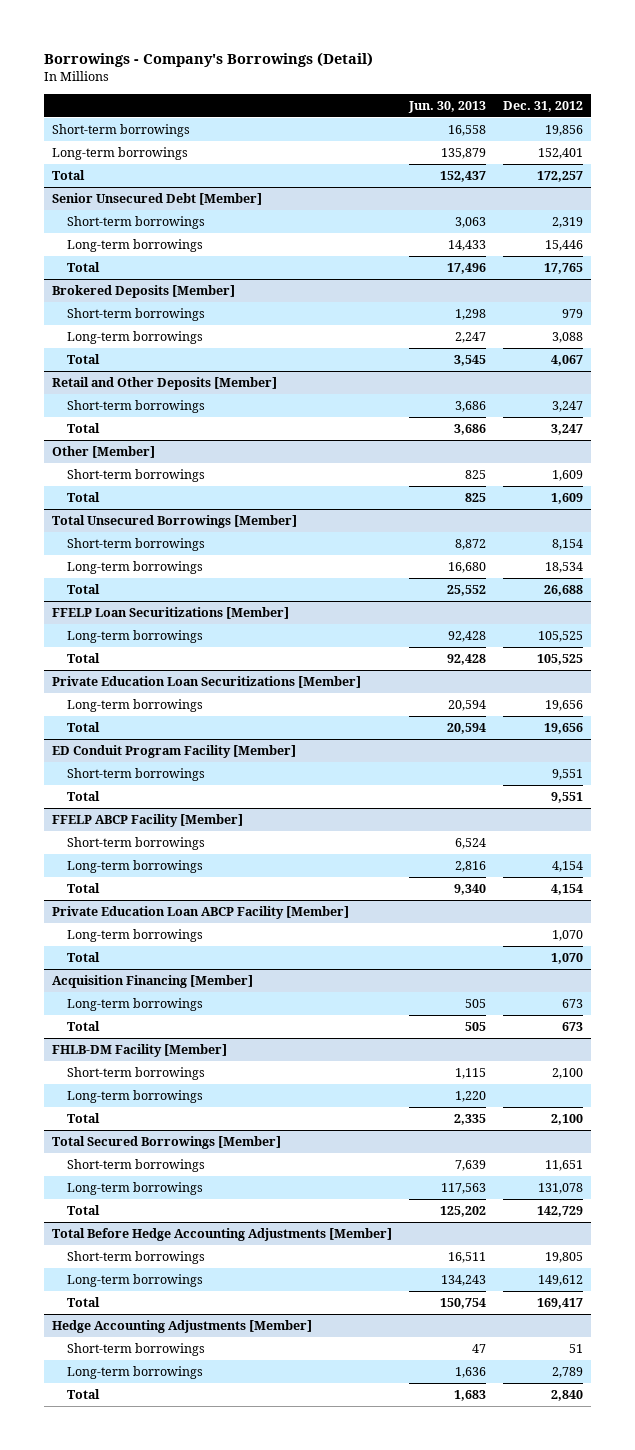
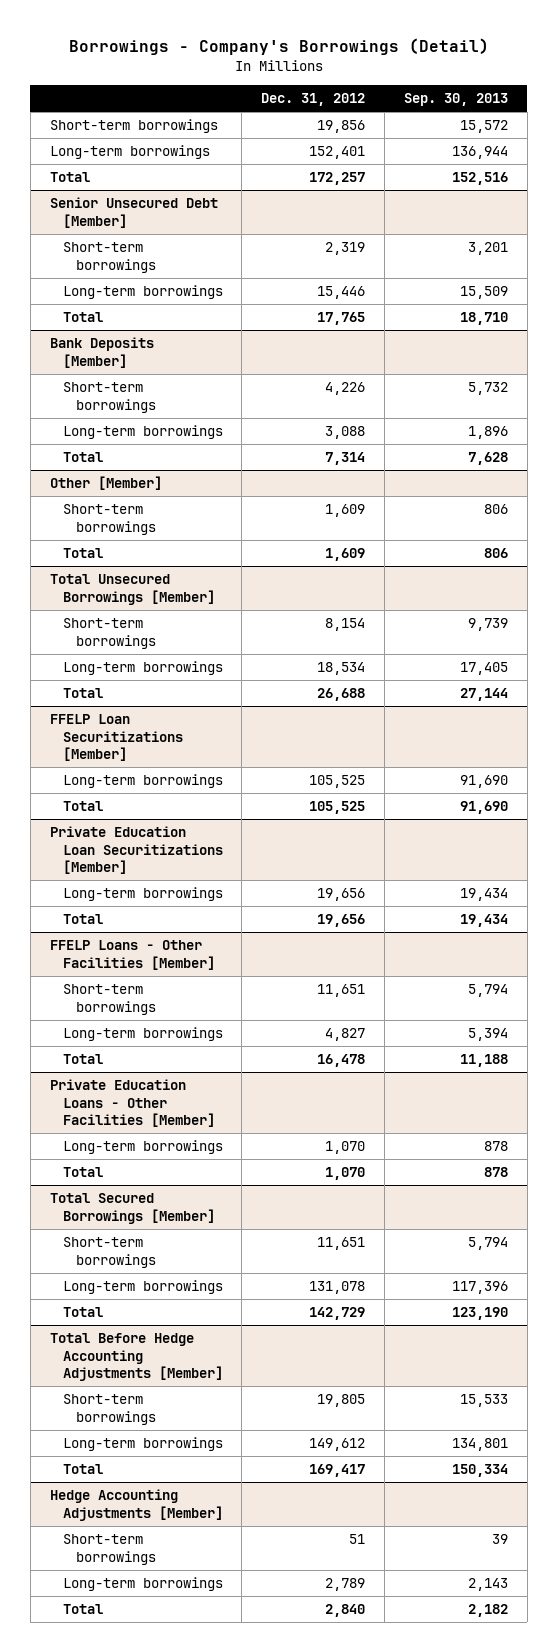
- | Jun. 30, 2013 | Dec. 31, 2012
+ | Dec. 31, 2012 | Sep. 30, 2013
- Brokered Deposits [Member]
- Short-term borrowings | 1,298 | 979
+ Bank Deposits [Member]
+ Short-term borrowings | 4,226 | 5,732
- Total | 3,545 | 4,067
- Retail and Other Deposits [Member]
- Short-term borrowings | 3,686 | 3,247
- Total | 3,686 | 3,247
+ Total | 7,314 | 7,628
- ED Conduit Program Facility [Member]
- Short-term borrowings | | 9,551
- Total | | 9,551
- FFELP ABCP Facility [Member]
- Short-term borrowings | 6,524 |
- Long-term borrowings | 2,816 | 4,154
- Total | 9,340 | 4,154
- Private Education Loan ABCP Facility [Member]
+ FFELP Loans - Other Facilities [Member]
+ Short-term borrowings | 11,651 | 5,794
+ Long-term borrowings | 4,827 | 5,394
+ Total | 16,478 | 11,188
+ Private Education Loans - Other Facilities [Member]
- Acquisition Financing [Member]
- Long-term borrowings | 505 | 673
- Total | 505 | 673
- FHLB-DM Facility [Member]
- Short-term borrowings | 1,115 | 2,100
- Long-term borrowings | 1,220 |
- Total | 2,335 | 2,100

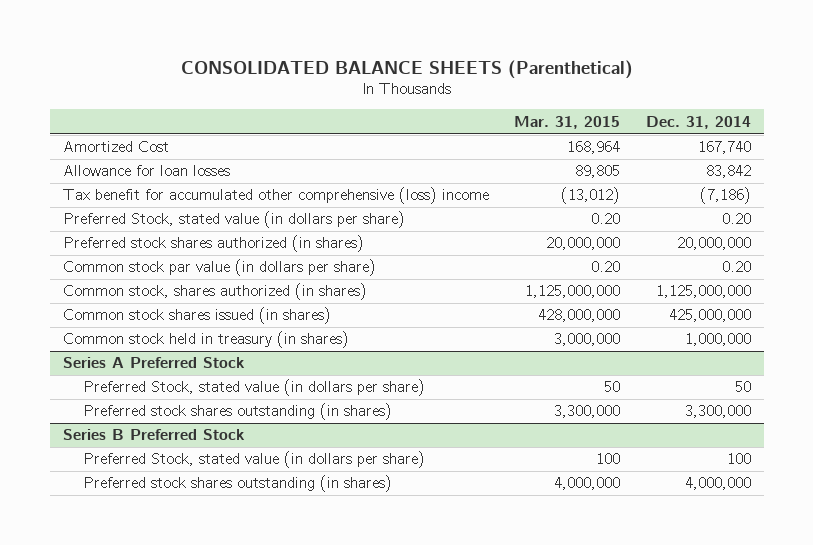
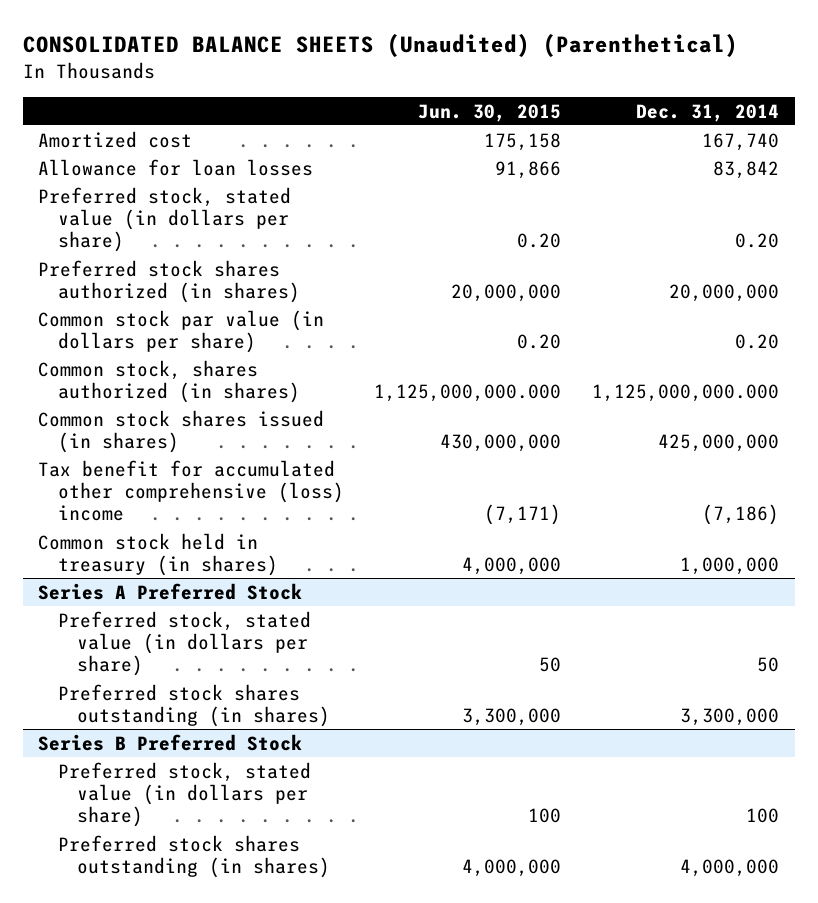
- CONSOLIDATED BALANCE SHEETS (Parenthetical)
+ CONSOLIDATED BALANCE SHEETS (Unaudited) (Parenthetical)
- | Mar. 31, 2015 | Dec. 31, 2014
+ | Jun. 30, 2015 | Dec. 31, 2014
- Amortized Cost | 168,964 | 167,740
+ Amortized cost | 175,158 | 167,740
- Preferred Stock, stated value (in dollars per share) | 0.20 | 0.20
+ Preferred stock, stated value (in dollars per share) | 0.20 | 0.20
- Common stock, shares authorized (in shares) | 1,125,000,000 | 1,125,000,000
+ Common stock, shares authorized (in shares) | 1,125,000,000.000 | 1,125,000,000.000
moved down: Tax benefit for accumulated other comprehensive (loss) income | (7,171) | (7,186)
@ Series A Preferred Stock
- Preferred Stock, stated value (in dollars per share) | 50 | 50
+ Preferred stock, stated value (in dollars per share) | 50 | 50
@ Series B Preferred Stock
- Preferred Stock, stated value (in dollars per share) | 100 | 100
+ Preferred stock, stated value (in dollars per share) | 100 | 100

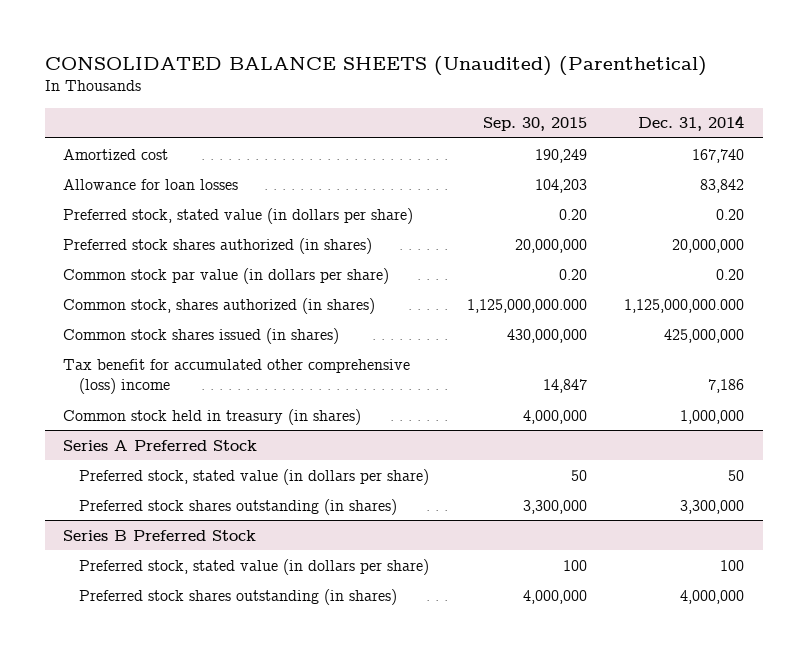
- | Jun. 30, 2015 | Dec. 31, 2014
+ | Sep. 30, 2015 | Dec. 31, 2014
- Tax benefit for accumulated other comprehensive (loss) income | (7,171) | (7,186)
+ Tax benefit for accumulated other comprehensive (loss) income | 14,847 | 7,186

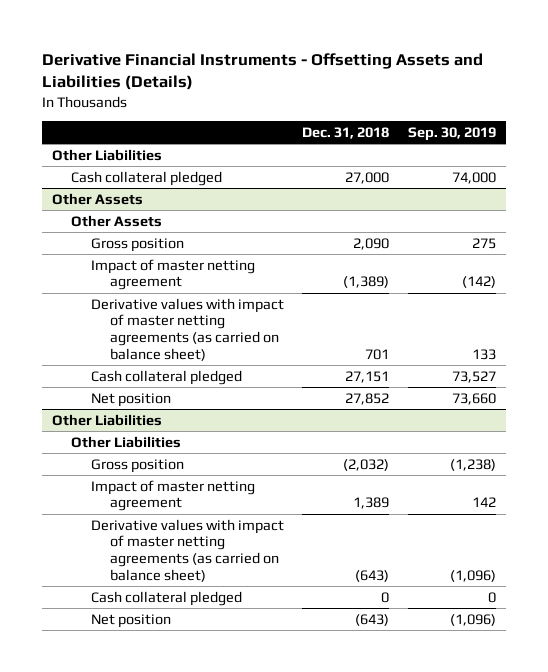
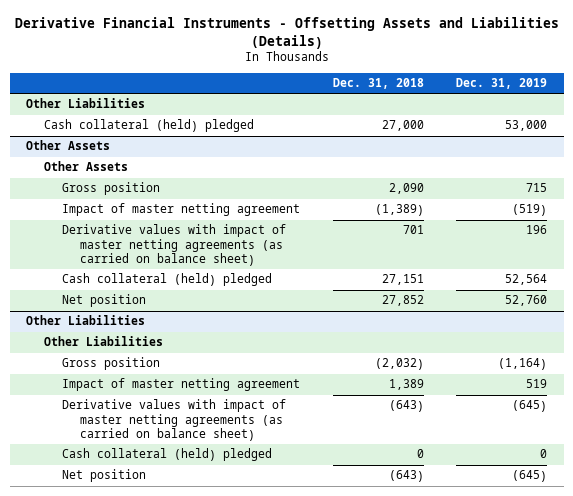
- | Dec. 31, 2018 | Sep. 30, 2019
+ | Dec. 31, 2018 | Dec. 31, 2019
- Cash collateral pledged | 27,000 | 74,000
+ Cash collateral (held) pledged | 27,000 | 53,000
@ Other Assets
- Cash collateral pledged | 27,151 | 73,527
+ Cash collateral (held) pledged | 27,151 | 52,564
@ Other Liabilities
- Cash collateral pledged | 0 | 0
+ Cash collateral (held) pledged | 0 | 0

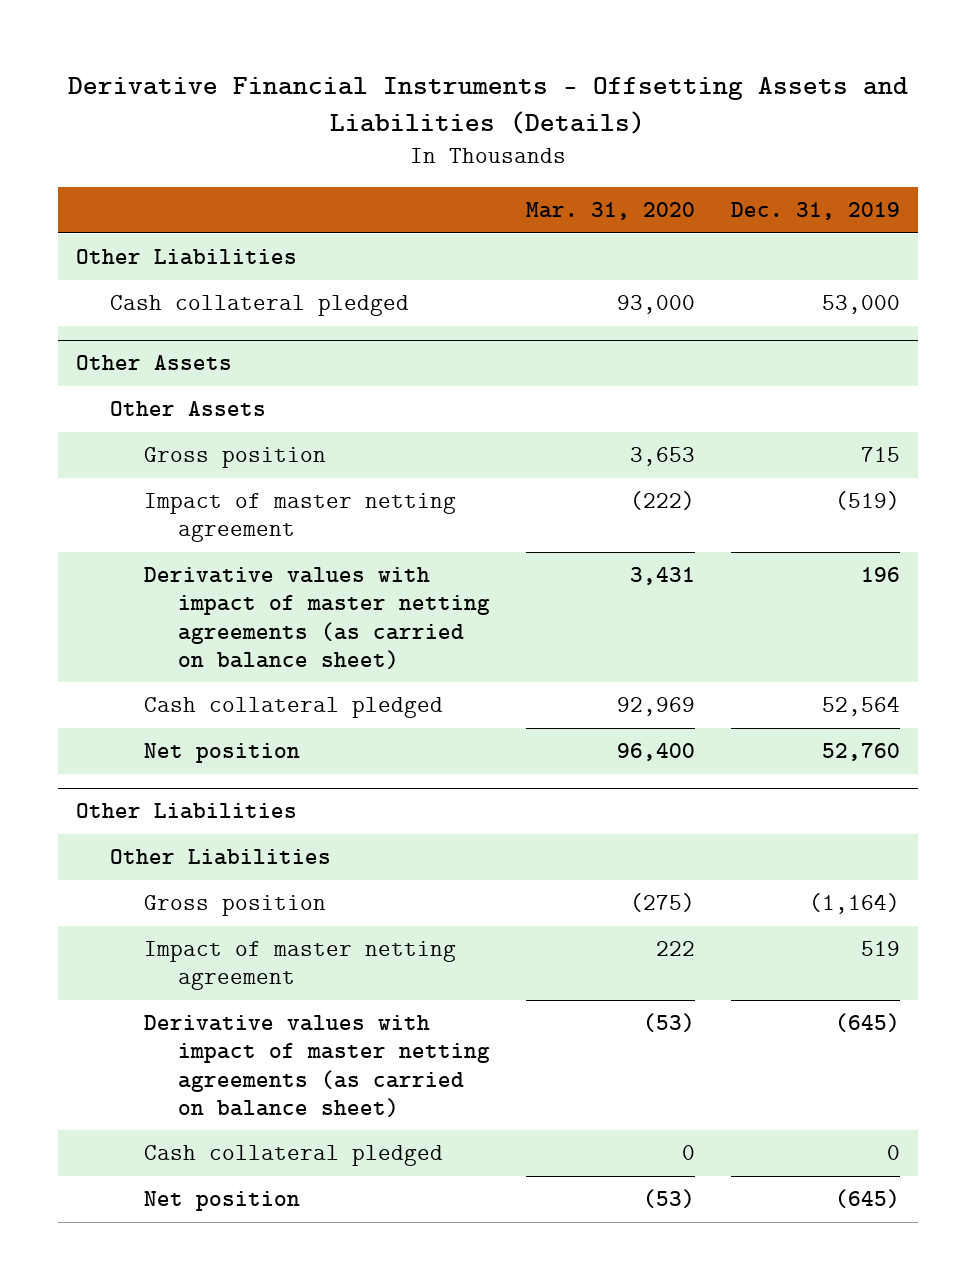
- | Dec. 31, 2018 | Dec. 31, 2019
+ | Mar. 31, 2020 | Dec. 31, 2019
- Cash collateral (held) pledged | 27,000 | 53,000
+ Cash collateral pledged | 93,000 | 53,000
@ Other Assets
- Cash collateral (held) pledged | 27,151 | 52,564
+ Cash collateral pledged | 92,969 | 52,564
@ Other Liabilities
- Cash collateral (held) pledged | 0 | 0
+ Cash collateral pledged | 0 | 0

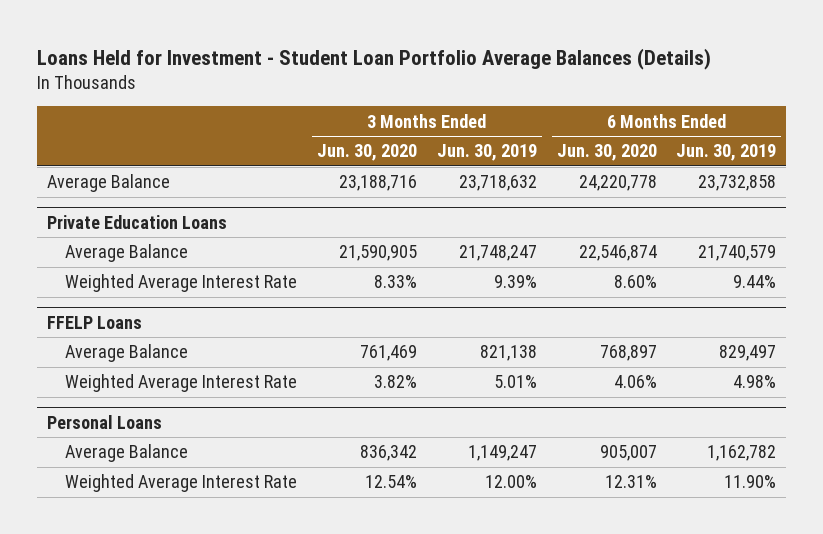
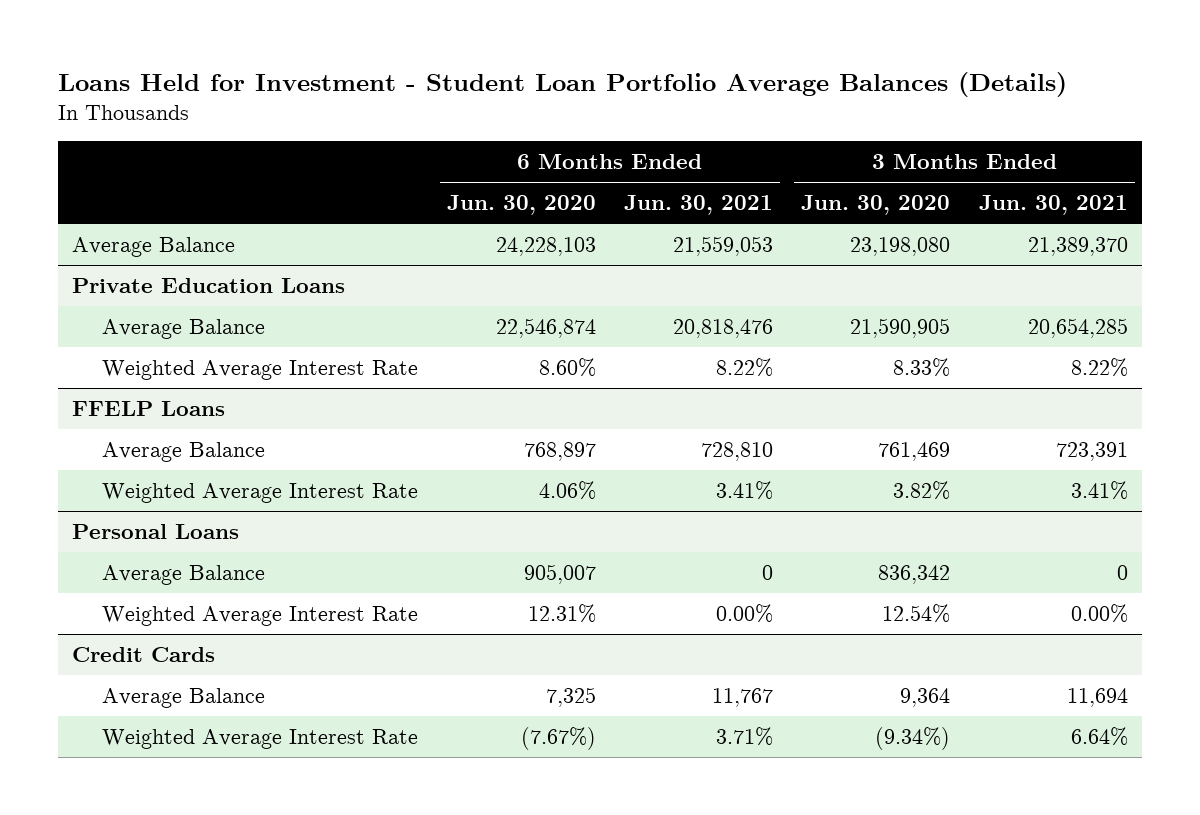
- | 3 Months Ended Jun. 30, 2020 | 3 Months Ended Jun. 30, 2019 | 6 Months Ended Jun. 30, 2020 | 6 Months Ended Jun. 30, 2019
+ | 6 Months Ended Jun. 30, 2020 | 6 Months Ended Jun. 30, 2021 | 3 Months Ended Jun. 30, 2020 | 3 Months Ended Jun. 30, 2021
- Average Balance | 23,188,716 | 23,718,632 | 24,220,778 | 23,732,858
+ Average Balance | 24,228,103 | 21,559,053 | 23,198,080 | 21,389,370
+ Credit Cards
+ Average Balance | 7,325 | 11,767 | 9,364 | 11,694
+ Weighted Average Interest Rate | (7.67%) | 3.71% | (9.34%) | 6.64%

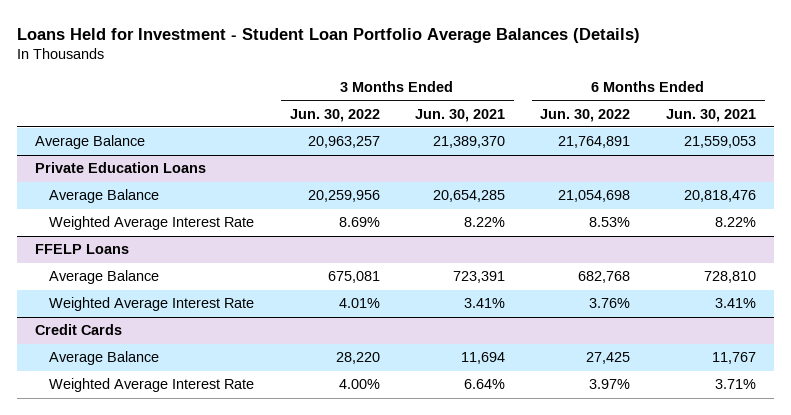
- | 6 Months Ended Jun. 30, 2020 | 6 Months Ended Jun. 30, 2021 | 3 Months Ended Jun. 30, 2020 | 3 Months Ended Jun. 30, 2021
+ | 3 Months Ended Jun. 30, 2022 | 3 Months Ended Jun. 30, 2021 | 6 Months Ended Jun. 30, 2022 | 6 Months Ended Jun. 30, 2021
- Personal Loans
- Average Balance | 905,007 | 0 | 836,342 | 0
- Weighted Average Interest Rate | 12.31% | 0.00% | 12.54% | 0.00%

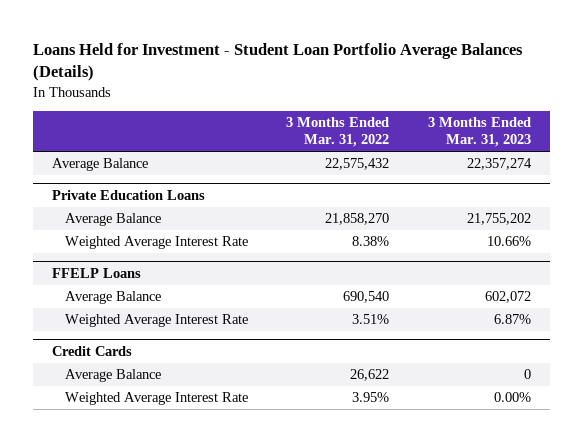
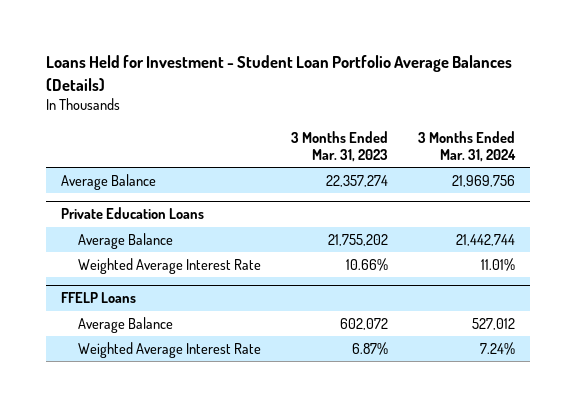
- | 3 Months Ended Mar. 31, 2022 | 3 Months Ended Mar. 31, 2023
+ | 3 Months Ended Mar. 31, 2023 | 3 Months Ended Mar. 31, 2024
- Credit Cards
- Average Balance | 26,622 | 0
- Weighted Average Interest Rate | 3.95% | 0.00%

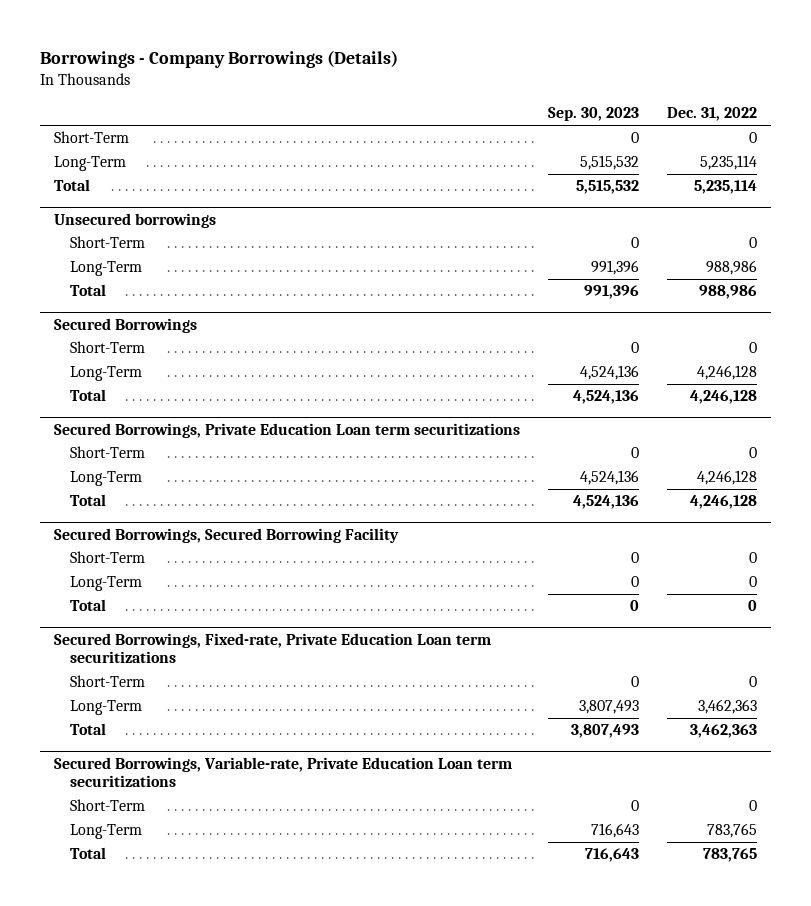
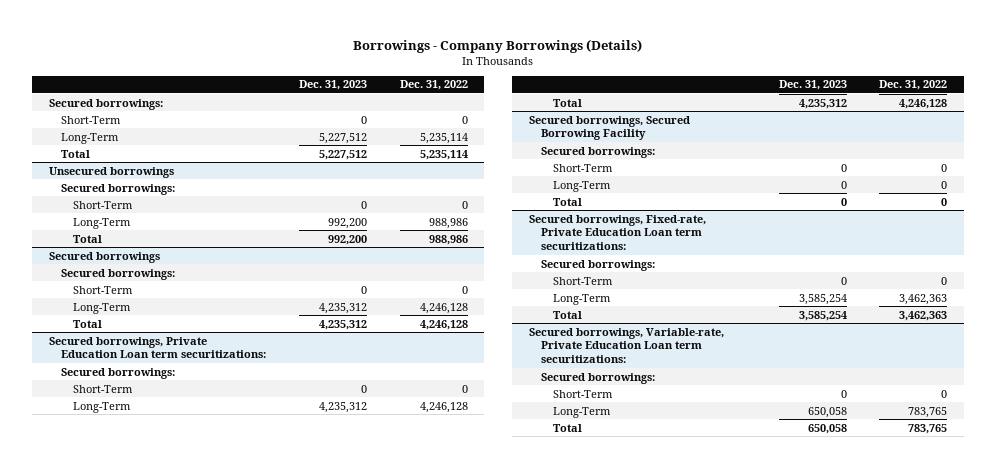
- | Sep. 30, 2023 | Dec. 31, 2022
+ | Dec. 31, 2023 | Dec. 31, 2022
+ Secured borrowings:
@ Unsecured borrowings
+ Secured borrowings:
- Secured Borrowings
+ Secured borrowings
+ Secured borrowings:
- Secured Borrowings, Private Education Loan term securitizations
+ Secured borrowings, Private Education Loan term securitizations:
+ Secured borrowings:
- Secured Borrowings, Secured Borrowing Facility
+ Secured borrowings, Secured Borrowing Facility
+ Secured borrowings:
- Secured Borrowings, Fixed-rate, Private Education Loan term securitizations
+ Secured borrowings, Fixed-rate, Private Education Loan term securitizations:
+ Secured borrowings:
- Secured Borrowings, Variable-rate, Private Education Loan term securitizations
+ Secured borrowings, Variable-rate, Private Education Loan term securitizations:
+ Secured borrowings:

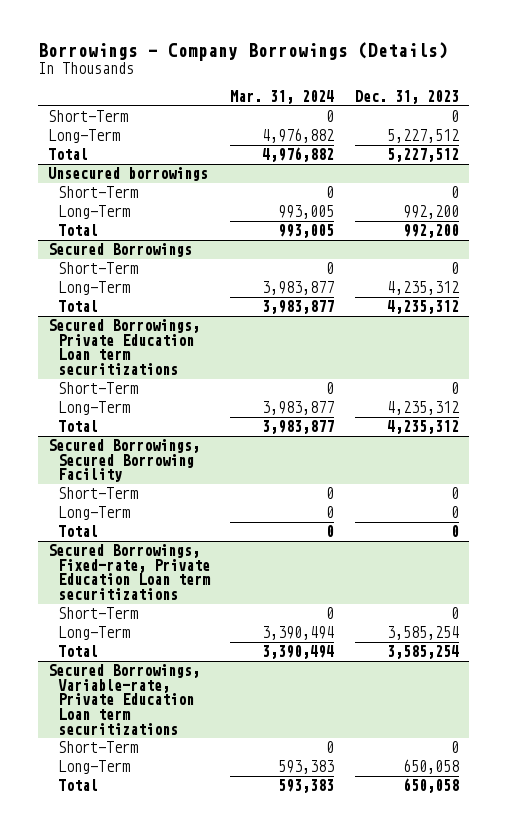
- | Dec. 31, 2023 | Dec. 31, 2022
+ | Mar. 31, 2024 | Dec. 31, 2023
- Secured borrowings:
@ Unsecured borrowings
- Secured borrowings:
- Secured borrowings
- Secured borrowings:
+ Secured Borrowings
- Secured borrowings, Private Education Loan term securitizations:
- Secured borrowings:
+ Secured Borrowings, Private Education Loan term securitizations
- Secured borrowings, Secured Borrowing Facility
- Secured borrowings:
+ Secured Borrowings, Secured Borrowing Facility
- Secured borrowings, Fixed-rate, Private Education Loan term securitizations:
- Secured borrowings:
+ Secured Borrowings, Fixed-rate, Private Education Loan term securitizations
- Secured borrowings, Variable-rate, Private Education Loan term securitizations:
- Secured borrowings:
+ Secured Borrowings, Variable-rate, Private Education Loan term securitizations

